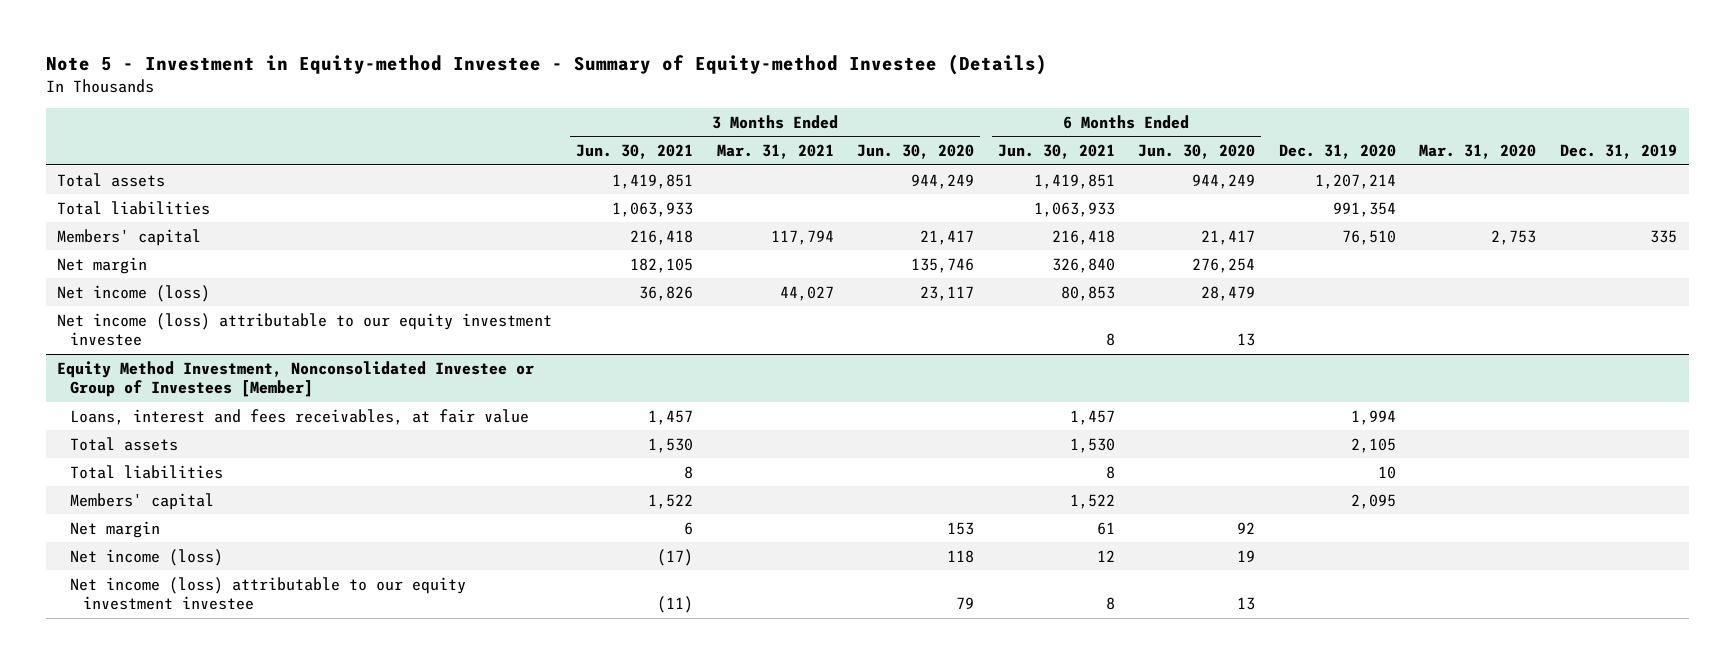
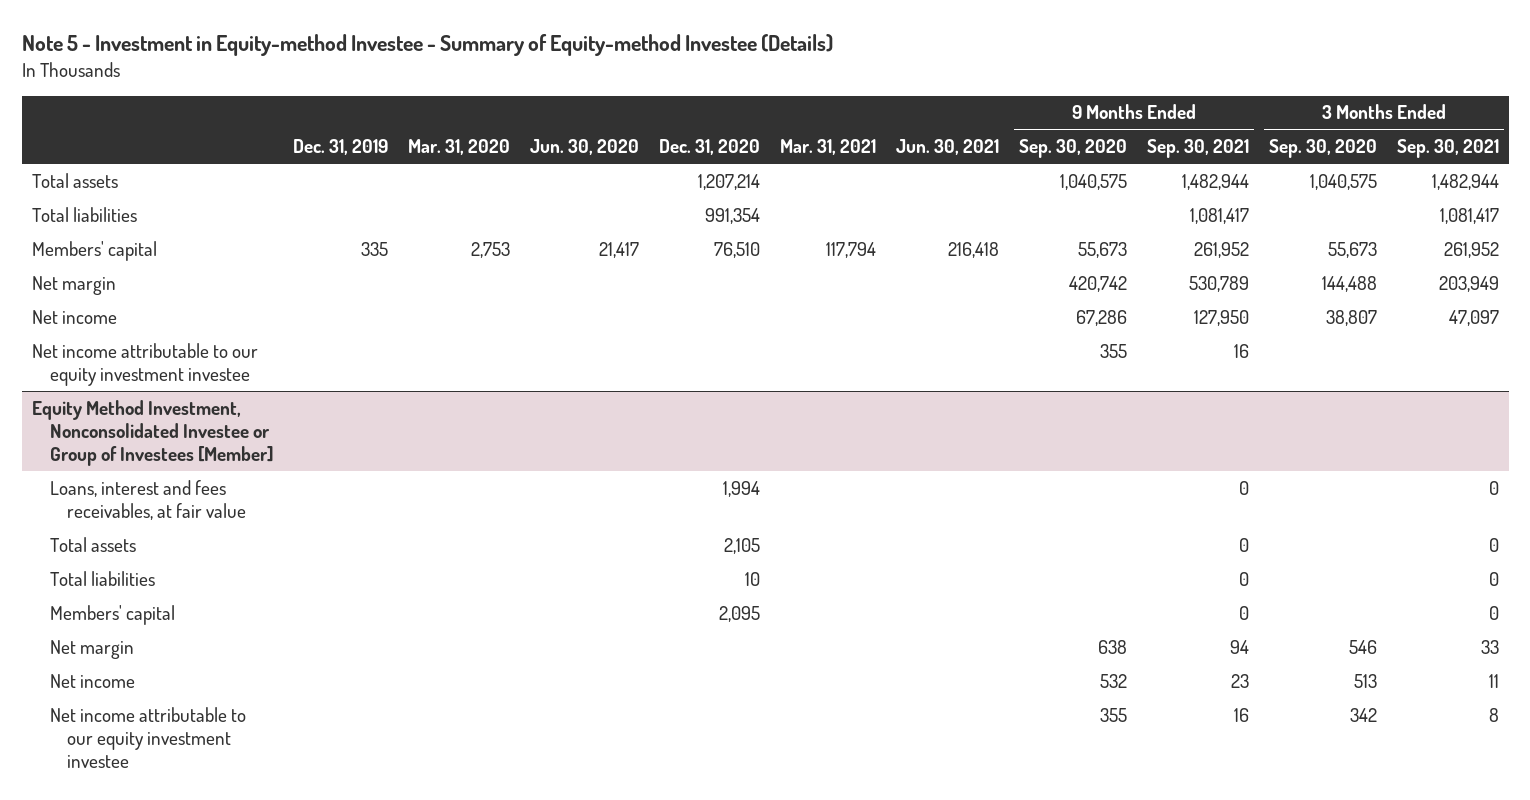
- | 3 Months Ended Jun. 30, 2021 | 3 Months Ended Mar. 31, 2021 | 3 Months Ended Jun. 30, 2020 | 6 Months Ended Jun. 30, 2021 | 6 Months Ended Jun. 30, 2020 | Dec. 31, 2020 | Mar. 31, 2020 | Dec. 31, 2019
+ | Dec. 31, 2019 | Mar. 31, 2020 | Jun. 30, 2020 | Dec. 31, 2020 | Mar. 31, 2021 | Jun. 30, 2021 | 9 Months Ended Sep. 30, 2020 | 9 Months Ended Sep. 30, 2021 | 3 Months Ended Sep. 30, 2020 | 3 Months Ended Sep. 30, 2021
- Net income (loss) | 36,826 | 44,027 | 23,117 | 80,853 | 28,479 | | |
- Net income (loss) attributable to our equity investment investee | | | | 8 | 13 | | |
+ Net income | | | | | | | 67,286 | 127,950 | 38,807 | 47,097
+ Net income attributable to our equity investment investee | | | | | | | 355 | 16 | |
@ Equity Method Investment, Nonconsolidated Investee or Group of Investees [Member]
- Net income (loss) | (17) | | 118 | 12 | 19 | | |
- Net income (loss) attributable to our equity investment investee | (11) | | 79 | 8 | 13 | | |
+ Net income | | | | | | | 532 | 23 | 513 | 11
+ Net income attributable to our equity investment investee | | | | | | | 355 | 16 | 342 | 8

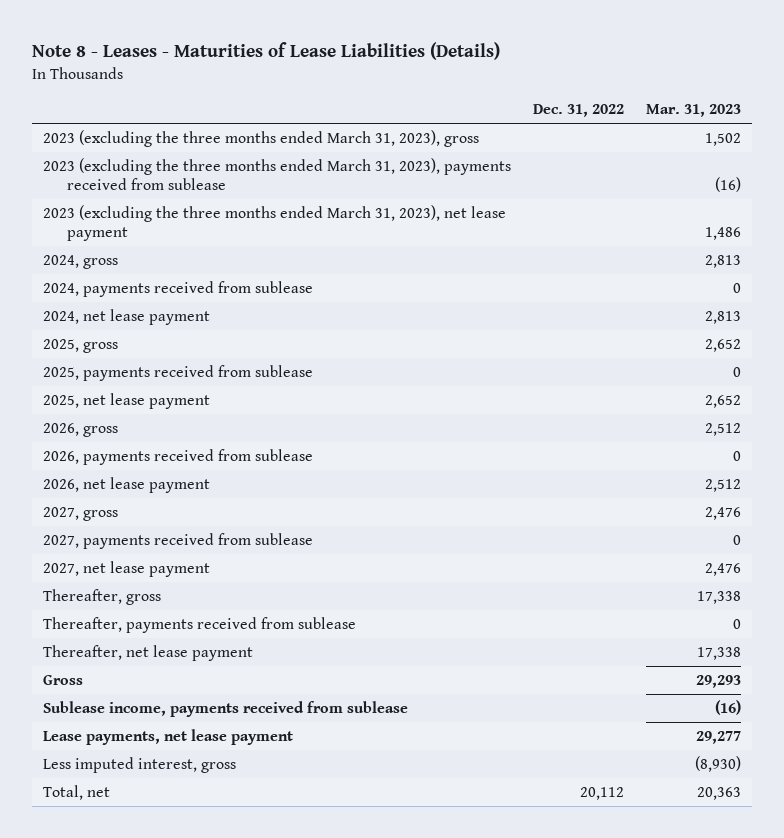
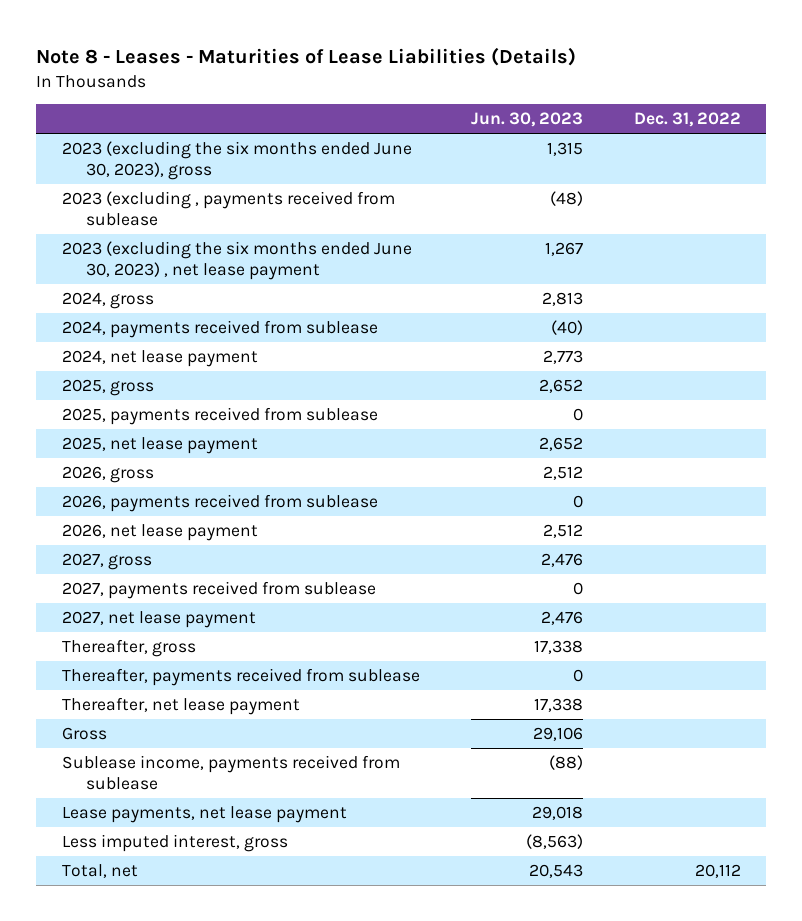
- | Dec. 31, 2022 | Mar. 31, 2023
+ | Jun. 30, 2023 | Dec. 31, 2022
- 2023 (excluding the three months ended March 31, 2023), gross | | 1,502
- 2023 (excluding the three months ended March 31, 2023), payments received from sublease | | (16)
- 2023 (excluding the three months ended March 31, 2023), net lease payment | | 1,486
+ 2023 (excluding the six months ended June 30, 2023), gross | 1,315 |
+ 2023 (excluding , payments received from sublease | (48) |
+ 2023 (excluding the six months ended June 30, 2023) , net lease payment | 1,267 |

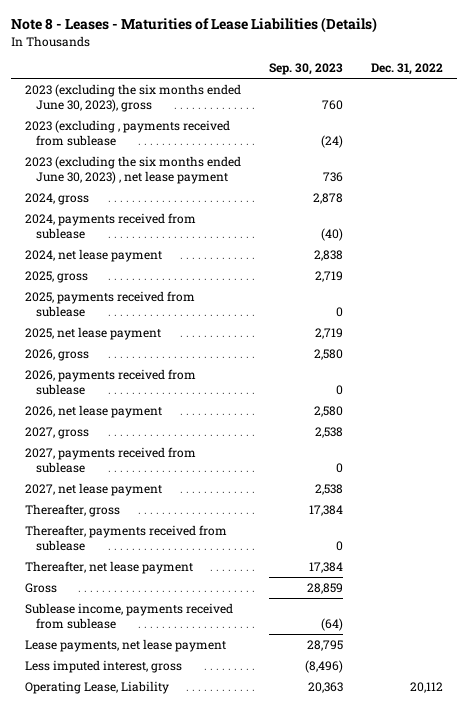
- | Jun. 30, 2023 | Dec. 31, 2022
+ | Sep. 30, 2023 | Dec. 31, 2022
- Total, net | 20,543 | 20,112
+ Operating Lease, Liability | 20,363 | 20,112

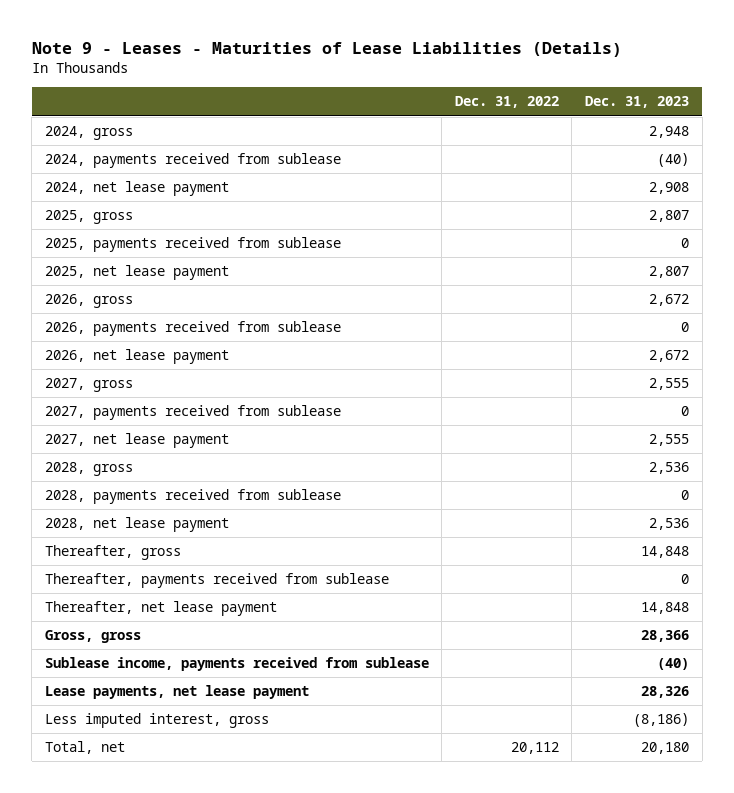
- Note 8 - Leases - Maturities of Lease Liabilities (Details)
+ Note 9 - Leases - Maturities of Lease Liabilities (Details)
- | Sep. 30, 2023 | Dec. 31, 2022
+ | Dec. 31, 2022 | Dec. 31, 2023
- 2023 (excluding the six months ended June 30, 2023), gross | 760 |
- 2023 (excluding , payments received from sublease | (24) |
- 2023 (excluding the six months ended June 30, 2023) , net lease payment | 736 |
+ 2028, gross | | 2,536
+ 2028, payments received from sublease | | 0
+ 2028, net lease payment | | 2,536
- Gross | 28,859 |
+ Gross, gross | | 28,366
- Operating Lease, Liability | 20,363 | 20,112
+ Total, net | 20,112 | 20,180

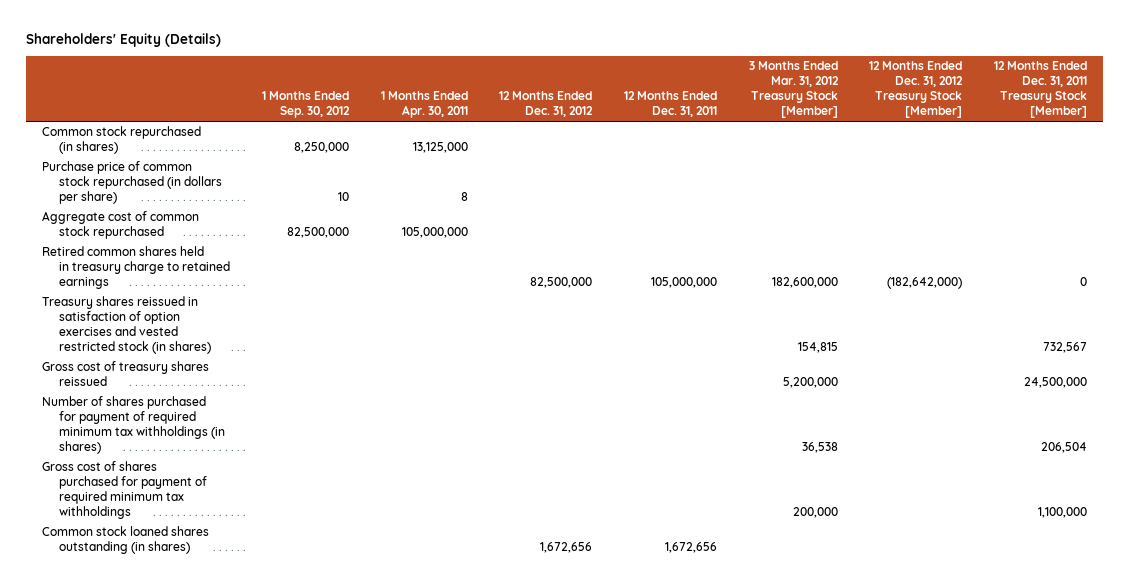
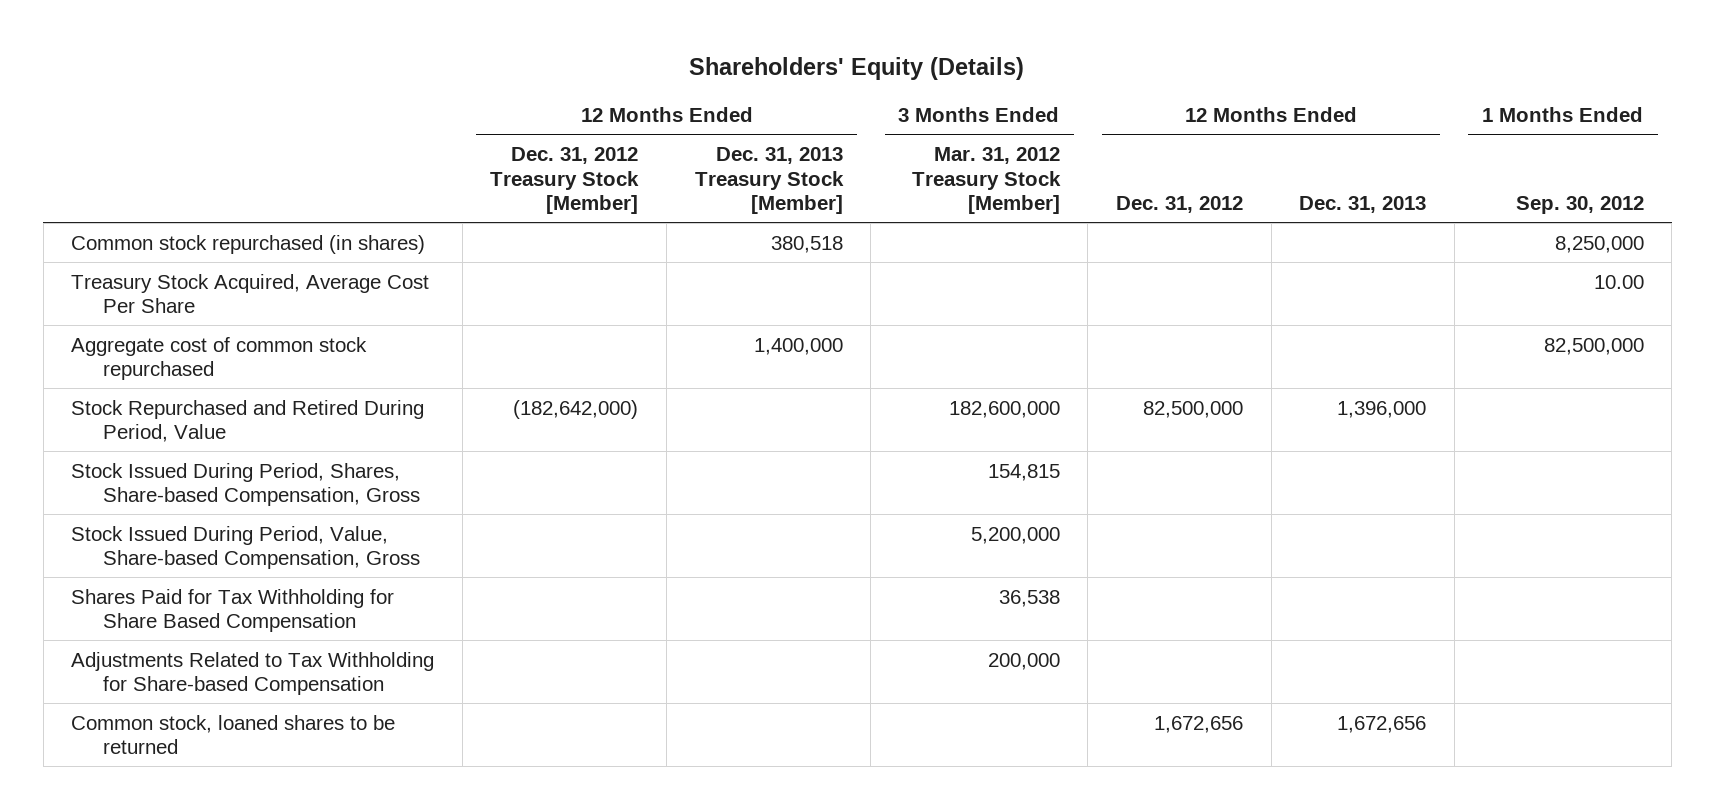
- | 1 Months Ended Sep. 30, 2012 | 1 Months Ended Apr. 30, 2011 | 12 Months Ended Dec. 31, 2012 | 12 Months Ended Dec. 31, 2011 | 3 Months Ended Mar. 31, 2012 Treasury Stock [Member] | 12 Months Ended Dec. 31, 2012 Treasury Stock [Member] | 12 Months Ended Dec. 31, 2011 Treasury Stock [Member]
+ | 12 Months Ended Dec. 31, 2012 Treasury Stock [Member] | 12 Months Ended Dec. 31, 2013 Treasury Stock [Member] | 3 Months Ended Mar. 31, 2012 Treasury Stock [Member] | 12 Months Ended Dec. 31, 2012 | 12 Months Ended Dec. 31, 2013 | 1 Months Ended Sep. 30, 2012
- Purchase price of common stock repurchased (in dollars per share) | 10 | 8 | | | | |
+ Treasury Stock Acquired, Average Cost Per Share | | | | | | 10.00
- Retired common shares held in treasury charge to retained earnings | | | 82,500,000 | 105,000,000 | 182,600,000 | (182,642,000) | 0
- Treasury shares reissued in satisfaction of option exercises and vested restricted stock (in shares) | | | | | 154,815 | | 732,567
- Gross cost of treasury shares reissued | | | | | 5,200,000 | | 24,500,000
- Number of shares purchased for payment of required minimum tax withholdings (in shares) | | | | | 36,538 | | 206,504
- Gross cost of shares purchased for payment of required minimum tax withholdings | | | | | 200,000 | | 1,100,000
- Common stock loaned shares outstanding (in shares) | | | 1,672,656 | 1,672,656 | | |
+ Stock Repurchased and Retired During Period, Value | (182,642,000) | | 182,600,000 | 82,500,000 | 1,396,000 |
+ Stock Issued During Period, Shares, Share-based Compensation, Gross | | | 154,815 | | |
+ Stock Issued During Period, Value, Share-based Compensation, Gross | | | 5,200,000 | | |
+ Shares Paid for Tax Withholding for Share Based Compensation | | | 36,538 | | |
+ Adjustments Related to Tax Withholding for Share-based Compensation | | | 200,000 | | |
+ Common stock, loaned shares to be returned | | | | 1,672,656 | 1,672,656 |

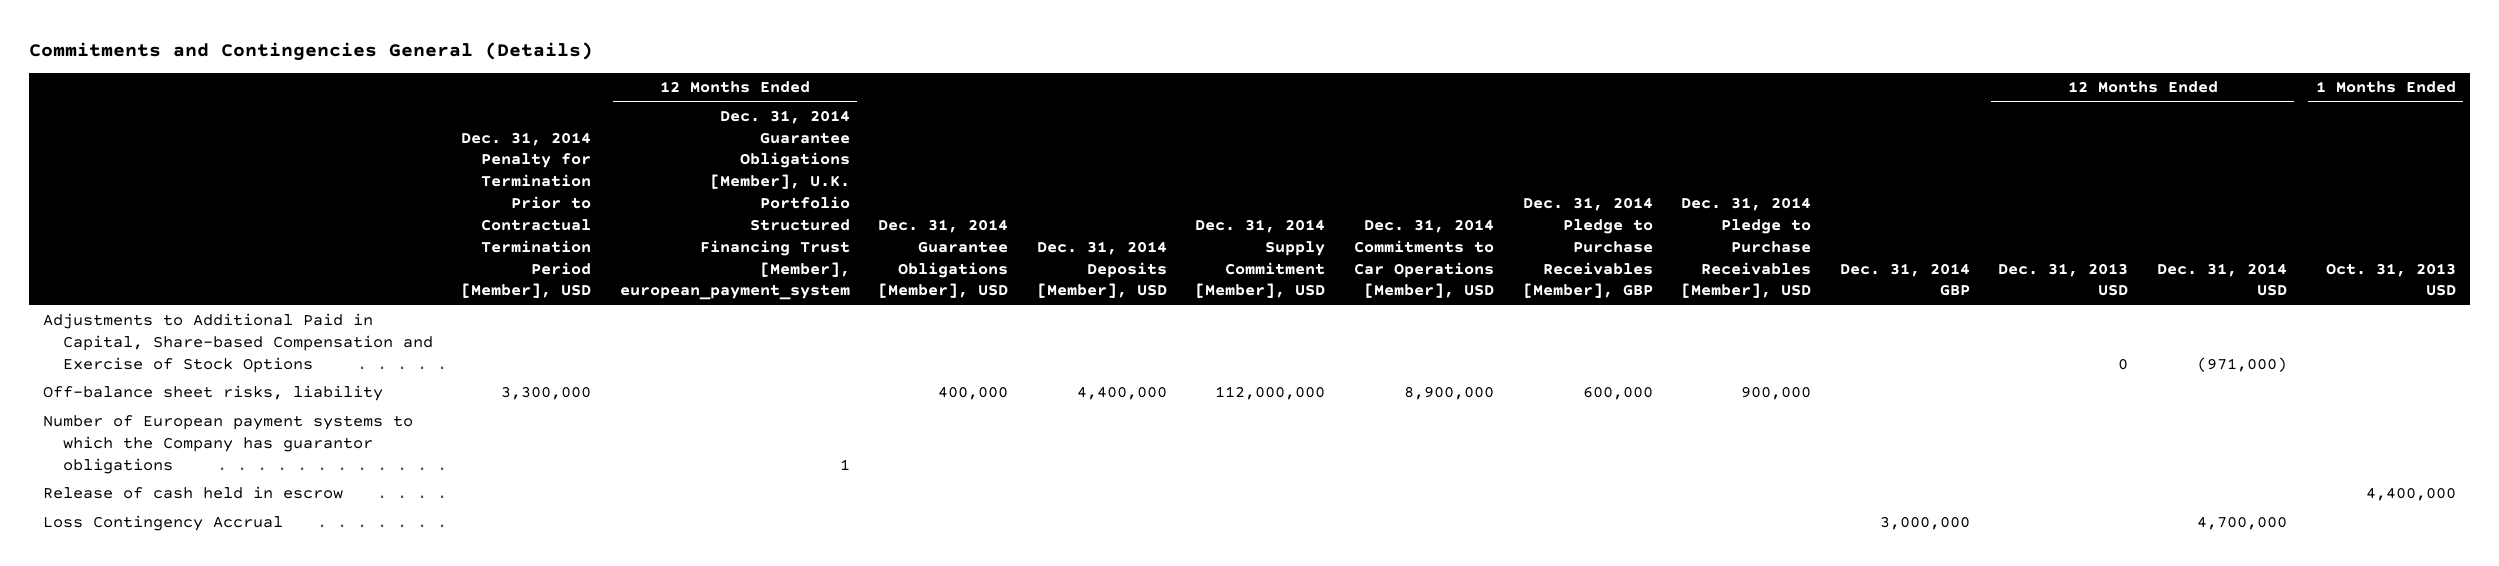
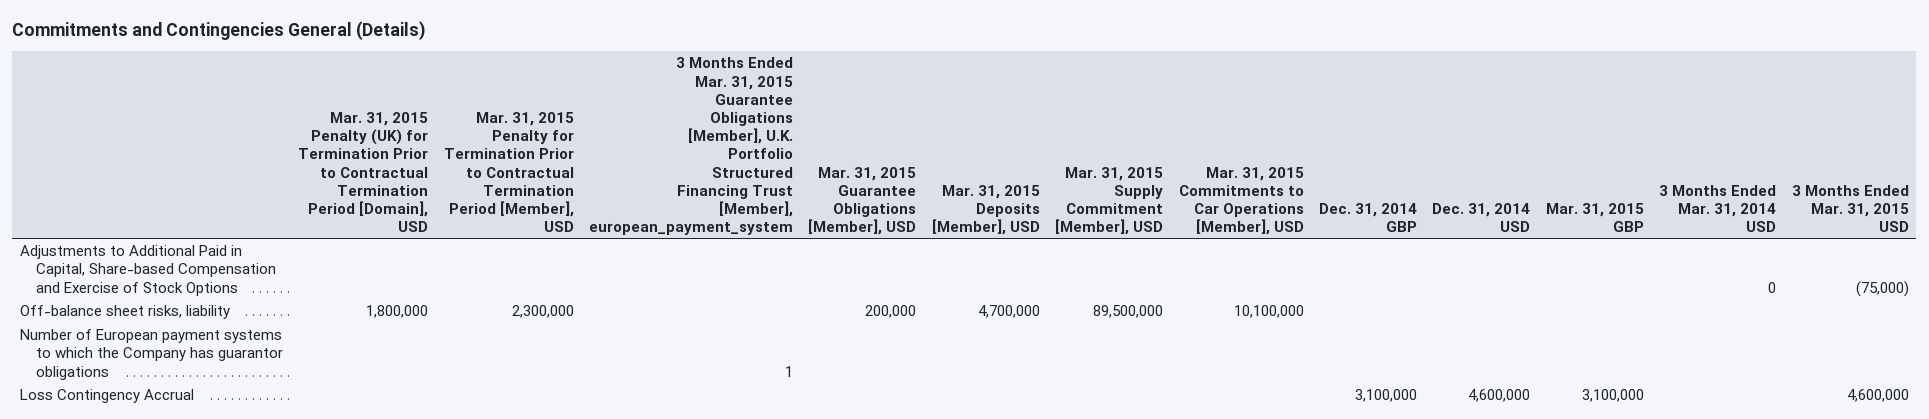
- | Dec. 31, 2014 Penalty for Termination Prior to Contractual Termination Period [Member], USD | 12 Months Ended Dec. 31, 2014 Guarantee Obligations [Member], U.K. Portfolio Structured Financing Trust [Member], european_payment_system | Dec. 31, 2014 Guarantee Obligations [Member], USD | Dec. 31, 2014 Deposits [Member], USD | Dec. 31, 2014 Supply Commitment [Member], USD | Dec. 31, 2014 Commitments to Car Operations [Member], USD | Dec. 31, 2014 Pledge to Purchase Receivables [Member], GBP | Dec. 31, 2014 Pledge to Purchase Receivables [Member], USD | Dec. 31, 2014 GBP | 12 Months Ended Dec. 31, 2013 USD | 12 Months Ended Dec. 31, 2014 USD | 1 Months Ended Oct. 31, 2013 USD
+ | Mar. 31, 2015 Penalty (UK) for Termination Prior to Contractual Termination Period [Domain], USD | Mar. 31, 2015 Penalty for Termination Prior to Contractual Termination Period [Member], USD | 3 Months Ended Mar. 31, 2015 Guarantee Obligations [Member], U.K. Portfolio Structured Financing Trust [Member], european_payment_system | Mar. 31, 2015 Guarantee Obligations [Member], USD | Mar. 31, 2015 Deposits [Member], USD | Mar. 31, 2015 Supply Commitment [Member], USD | Mar. 31, 2015 Commitments to Car Operations [Member], USD | Dec. 31, 2014 GBP | Dec. 31, 2014 USD | Mar. 31, 2015 GBP | 3 Months Ended Mar. 31, 2014 USD | 3 Months Ended Mar. 31, 2015 USD
- Release of cash held in escrow | | | | | | | | | | | | 4,400,000
- Loss Contingency Accrual | | | | | | | | | 3,000,000 | | 4,700,000 |
+ Loss Contingency Accrual | | | | | | | | 3,100,000 | 4,600,000 | 3,100,000 | | 4,600,000

